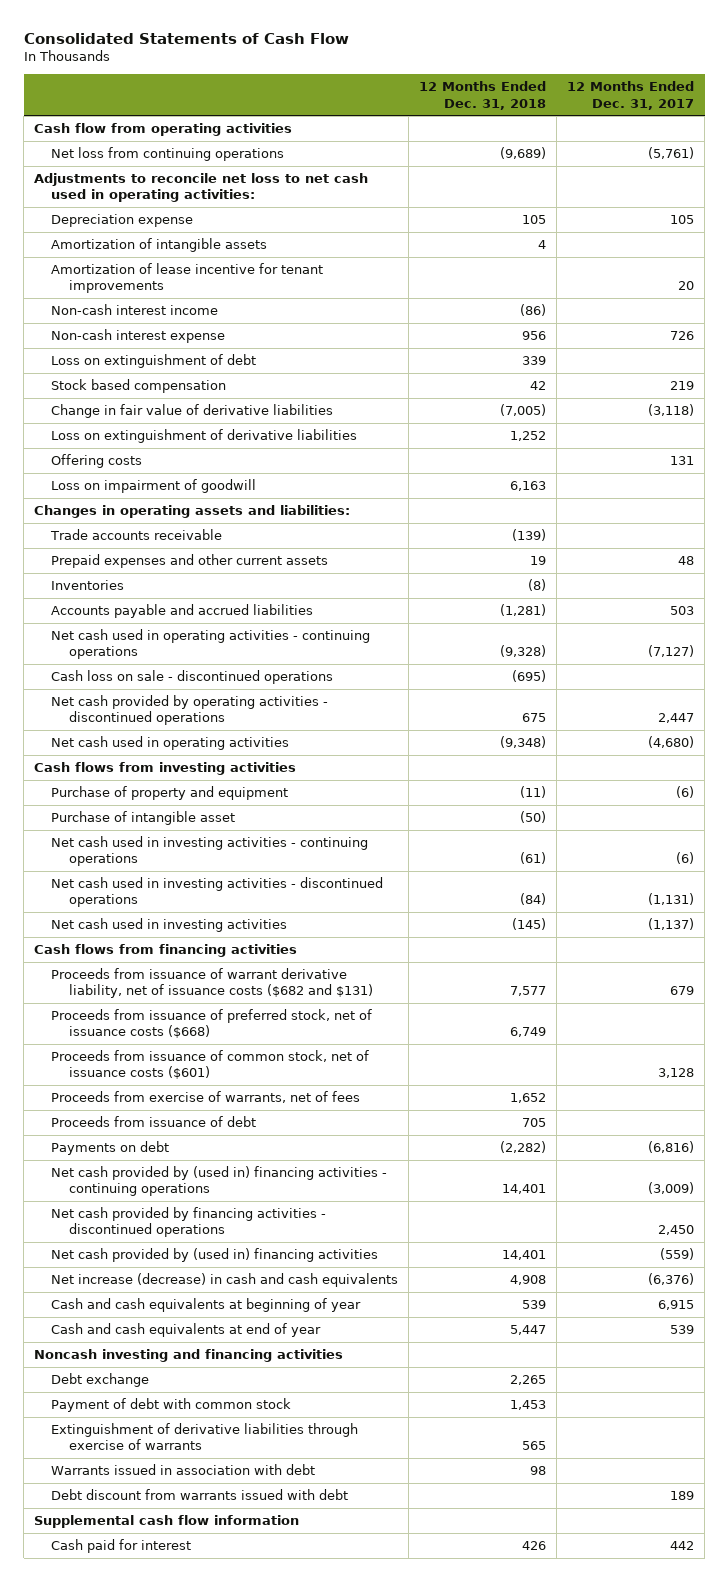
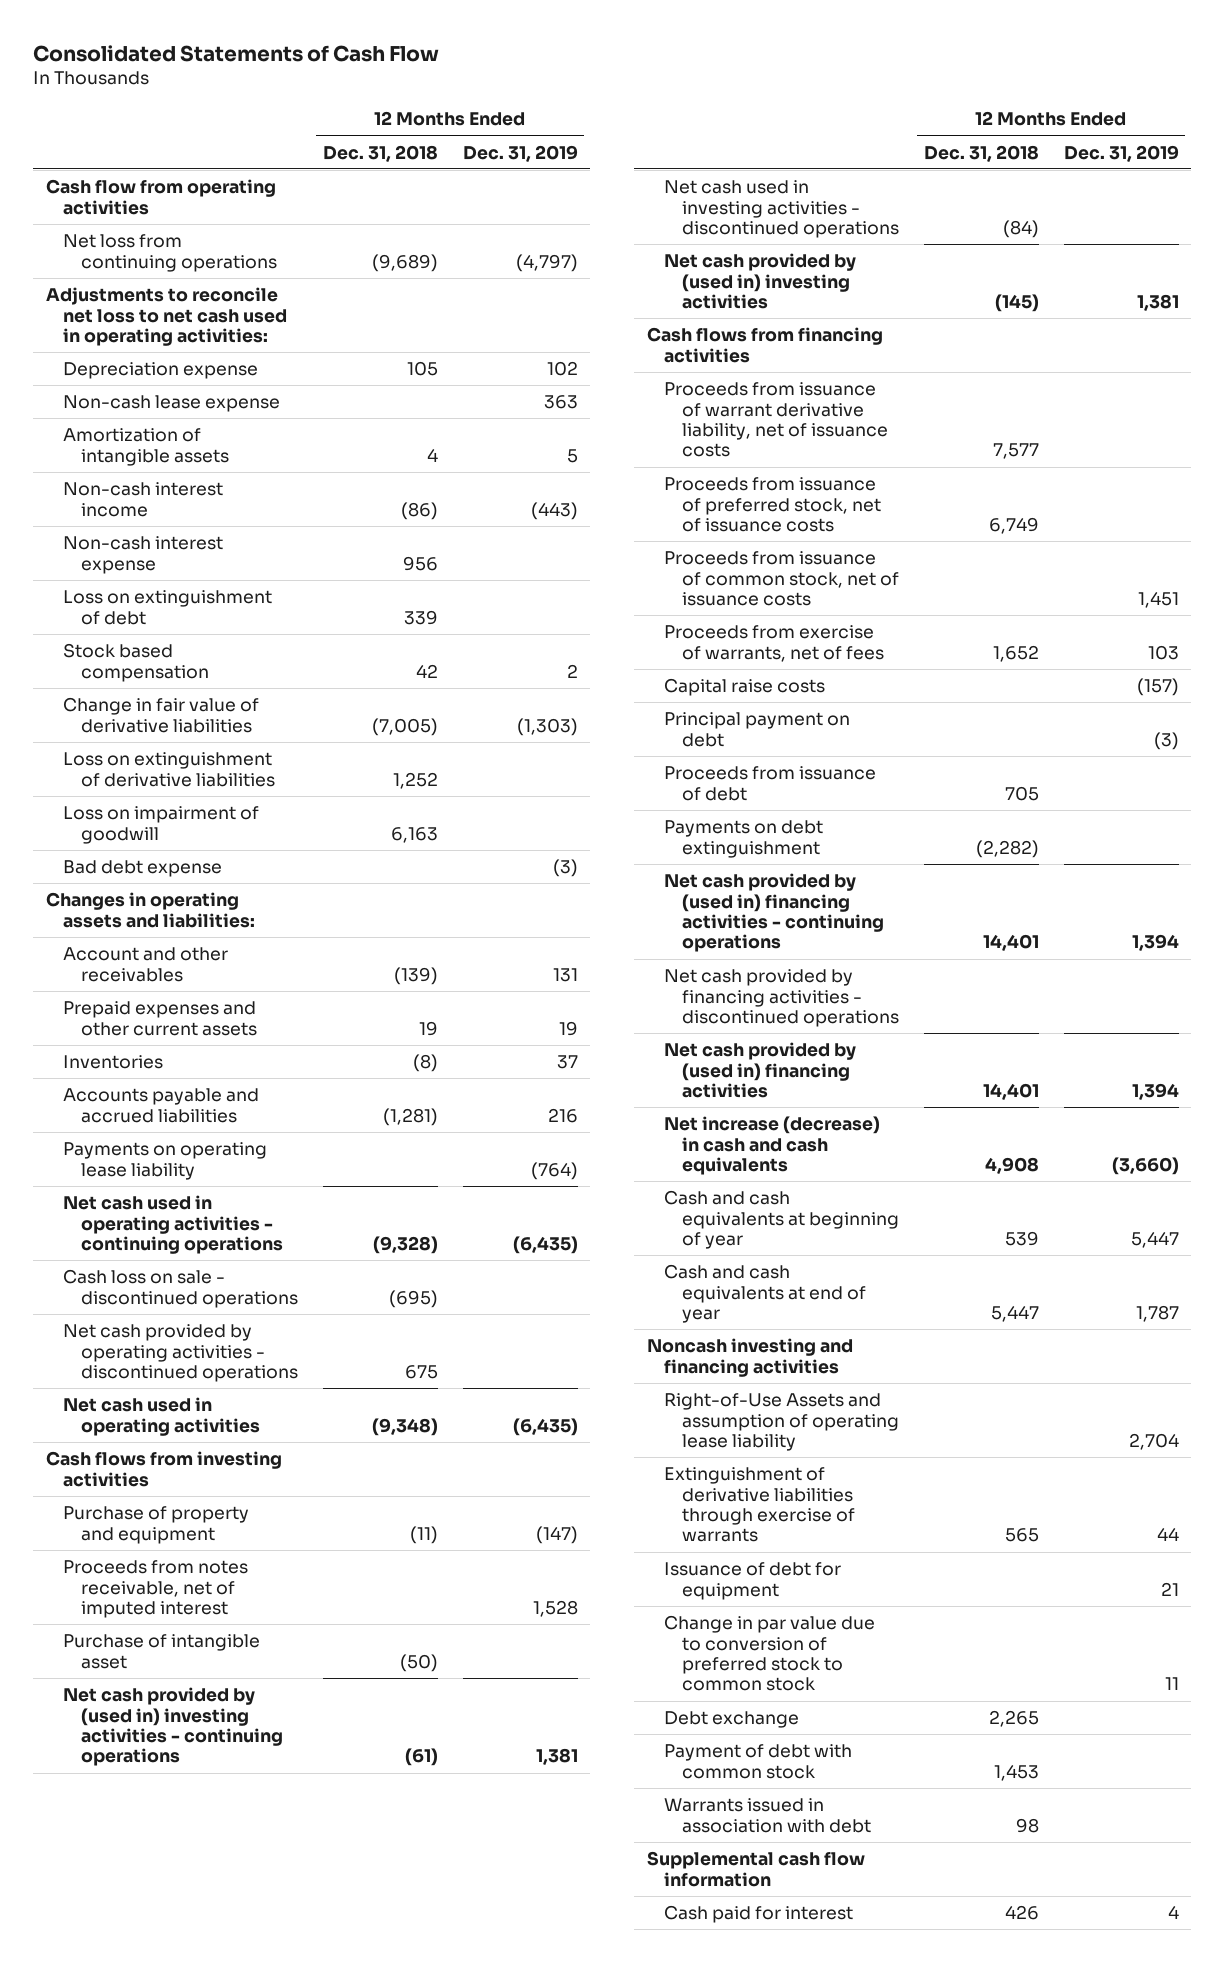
- | 12 Months Ended Dec. 31, 2018 | 12 Months Ended Dec. 31, 2017
+ | 12 Months Ended Dec. 31, 2018 | 12 Months Ended Dec. 31, 2019
+ Non-cash lease expense | | 363
- Amortization of lease incentive for tenant improvements | | 20
- Offering costs | | 131
+ Bad debt expense | | (3)
- Trade accounts receivable | (139) |
+ Account and other receivables | (139) | 131
+ Payments on operating lease liability | | (764)
+ Proceeds from notes receivable, net of imputed interest | | 1,528
- Net cash used in investing activities - continuing operations | (61) | (6)
+ Net cash provided by (used in) investing activities - continuing operations | (61) | 1,381
- Net cash used in investing activities | (145) | (1,137)
+ Net cash provided by (used in) investing activities | (145) | 1,381
- Proceeds from issuance of warrant derivative liability, net of issuance costs ($682 and $131) | 7,577 | 679
- Proceeds from issuance of preferred stock, net of issuance costs ($668) | 6,749 |
- Proceeds from issuance of common stock, net of issuance costs ($601) | | 3,128
+ Proceeds from issuance of warrant derivative liability, net of issuance costs | 7,577 |
+ Proceeds from issuance of preferred stock, net of issuance costs | 6,749 |
+ Proceeds from issuance of common stock, net of issuance costs | | 1,451
+ Capital raise costs | | (157)
+ Principal payment on debt | | (3)
- Payments on debt | (2,282) | (6,816)
+ Payments on debt extinguishment | (2,282) |
+ Right-of-Use Assets and assumption of operating lease liability | | 2,704
moved up: Extinguishment of derivative liabilities through exercise of warrants | 565 | 44
+ Issuance of debt for equipment | | 21
+ Change in par value due to conversion of preferred stock to common stock | | 11
- Debt discount from warrants issued with debt | | 189

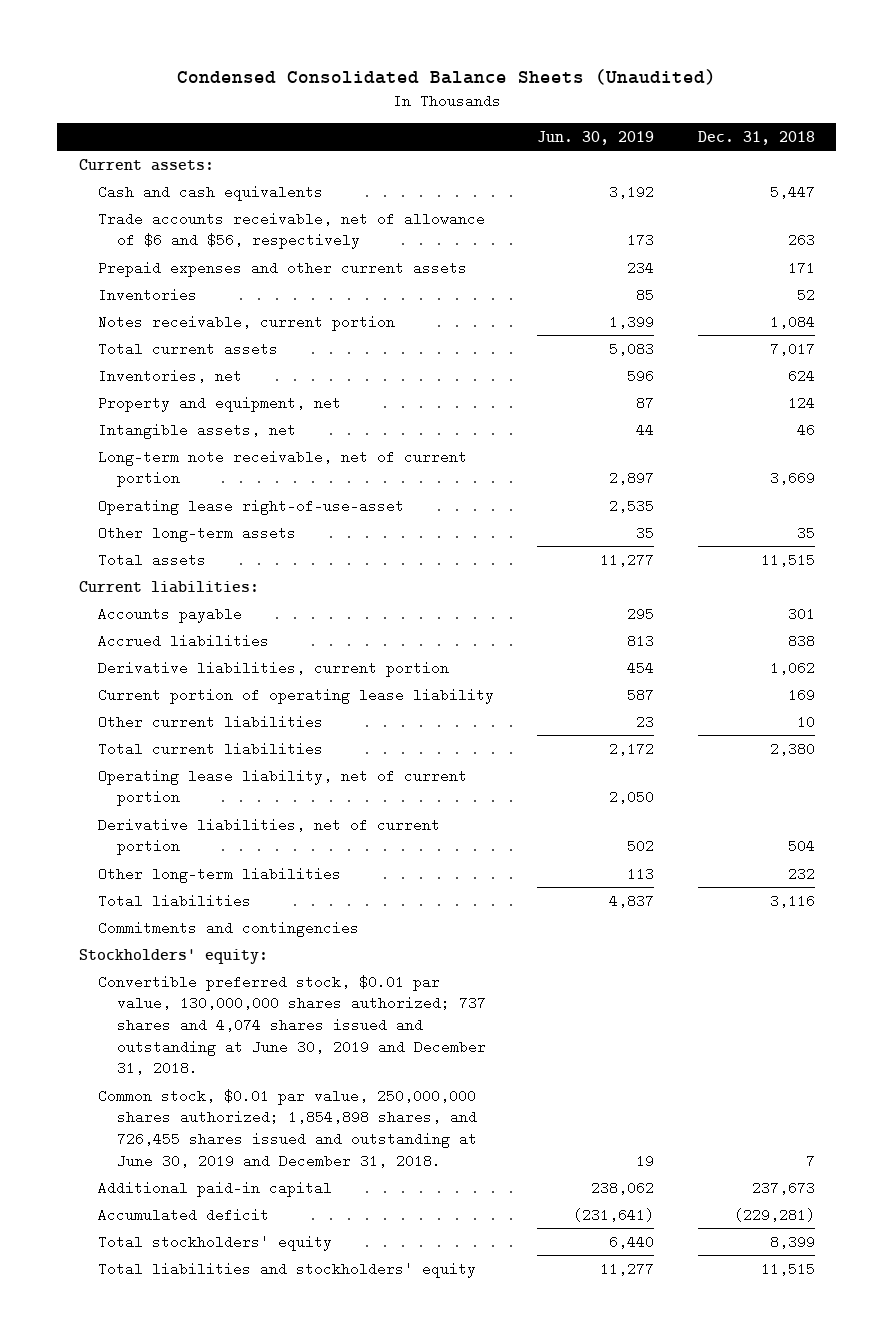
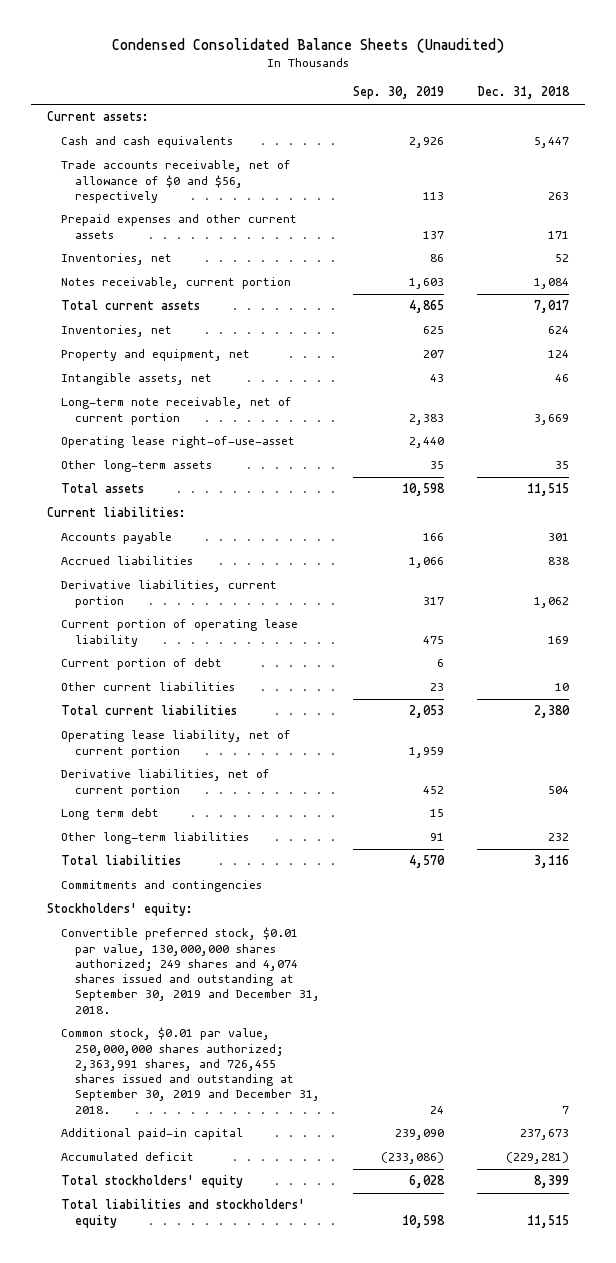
- | Jun. 30, 2019 | Dec. 31, 2018
+ | Sep. 30, 2019 | Dec. 31, 2018
- Trade accounts receivable, net of allowance of $6 and $56, respectively | 173 | 263
+ Trade accounts receivable, net of allowance of $0 and $56, respectively | 113 | 263
- Inventories | 85 | 52
+ Inventories, net | 86 | 52
+ Current portion of debt | 6 |
+ Long term debt | 15 |
- Convertible preferred stock, $0.01 par value, 130,000,000 shares authorized; 737 shares and 4,074 shares issued and outstanding at June 30, 2019 and December 31, 2018.
- Common stock, $0.01 par value, 250,000,000 shares authorized; 1,854,898 shares, and 726,455 shares issued and outstanding at June 30, 2019 and December 31, 2018. | 19 | 7
+ Convertible preferred stock, $0.01 par value, 130,000,000 shares authorized; 249 shares and 4,074 shares issued and outstanding at September 30, 2019 and December 31, 2018.
+ Common stock, $0.01 par value, 250,000,000 shares authorized; 2,363,991 shares, and 726,455 shares issued and outstanding at September 30, 2019 and December 31, 2018. | 24 | 7

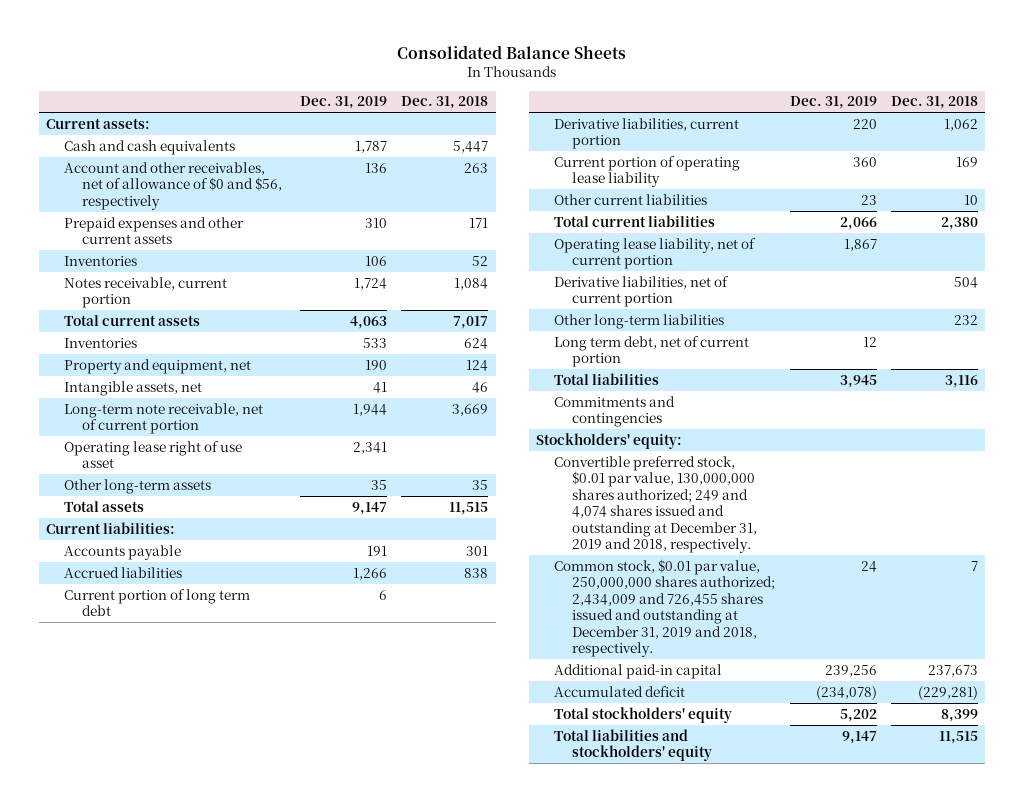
- Condensed Consolidated Balance Sheets (Unaudited)
+ Consolidated Balance Sheets
- | Sep. 30, 2019 | Dec. 31, 2018
+ | Dec. 31, 2019 | Dec. 31, 2018
- Trade accounts receivable, net of allowance of $0 and $56, respectively | 113 | 263
+ Account and other receivables, net of allowance of $0 and $56, respectively | 136 | 263
- Inventories, net | 86 | 52
+ Inventories | 106 | 52
- Inventories, net | 625 | 624
+ Inventories | 533 | 624
- Operating lease right-of-use-asset | 2,440 |
+ Operating lease right of use asset | 2,341 |
+ Current portion of long term debt | 6 |
- Current portion of debt | 6 |
- Long term debt | 15 |
+ Long term debt, net of current portion | 12 |
- Convertible preferred stock, $0.01 par value, 130,000,000 shares authorized; 249 shares and 4,074 shares issued and outstanding at September 30, 2019 and December 31, 2018.
- Common stock, $0.01 par value, 250,000,000 shares authorized; 2,363,991 shares, and 726,455 shares issued and outstanding at September 30, 2019 and December 31, 2018. | 24 | 7
+ Convertible preferred stock, $0.01 par value, 130,000,000 shares authorized; 249 and 4,074 shares issued and outstanding at December 31, 2019 and 2018, respectively.
+ Common stock, $0.01 par value, 250,000,000 shares authorized; 2,434,009 and 726,455 shares issued and outstanding at December 31, 2019 and 2018, respectively. | 24 | 7

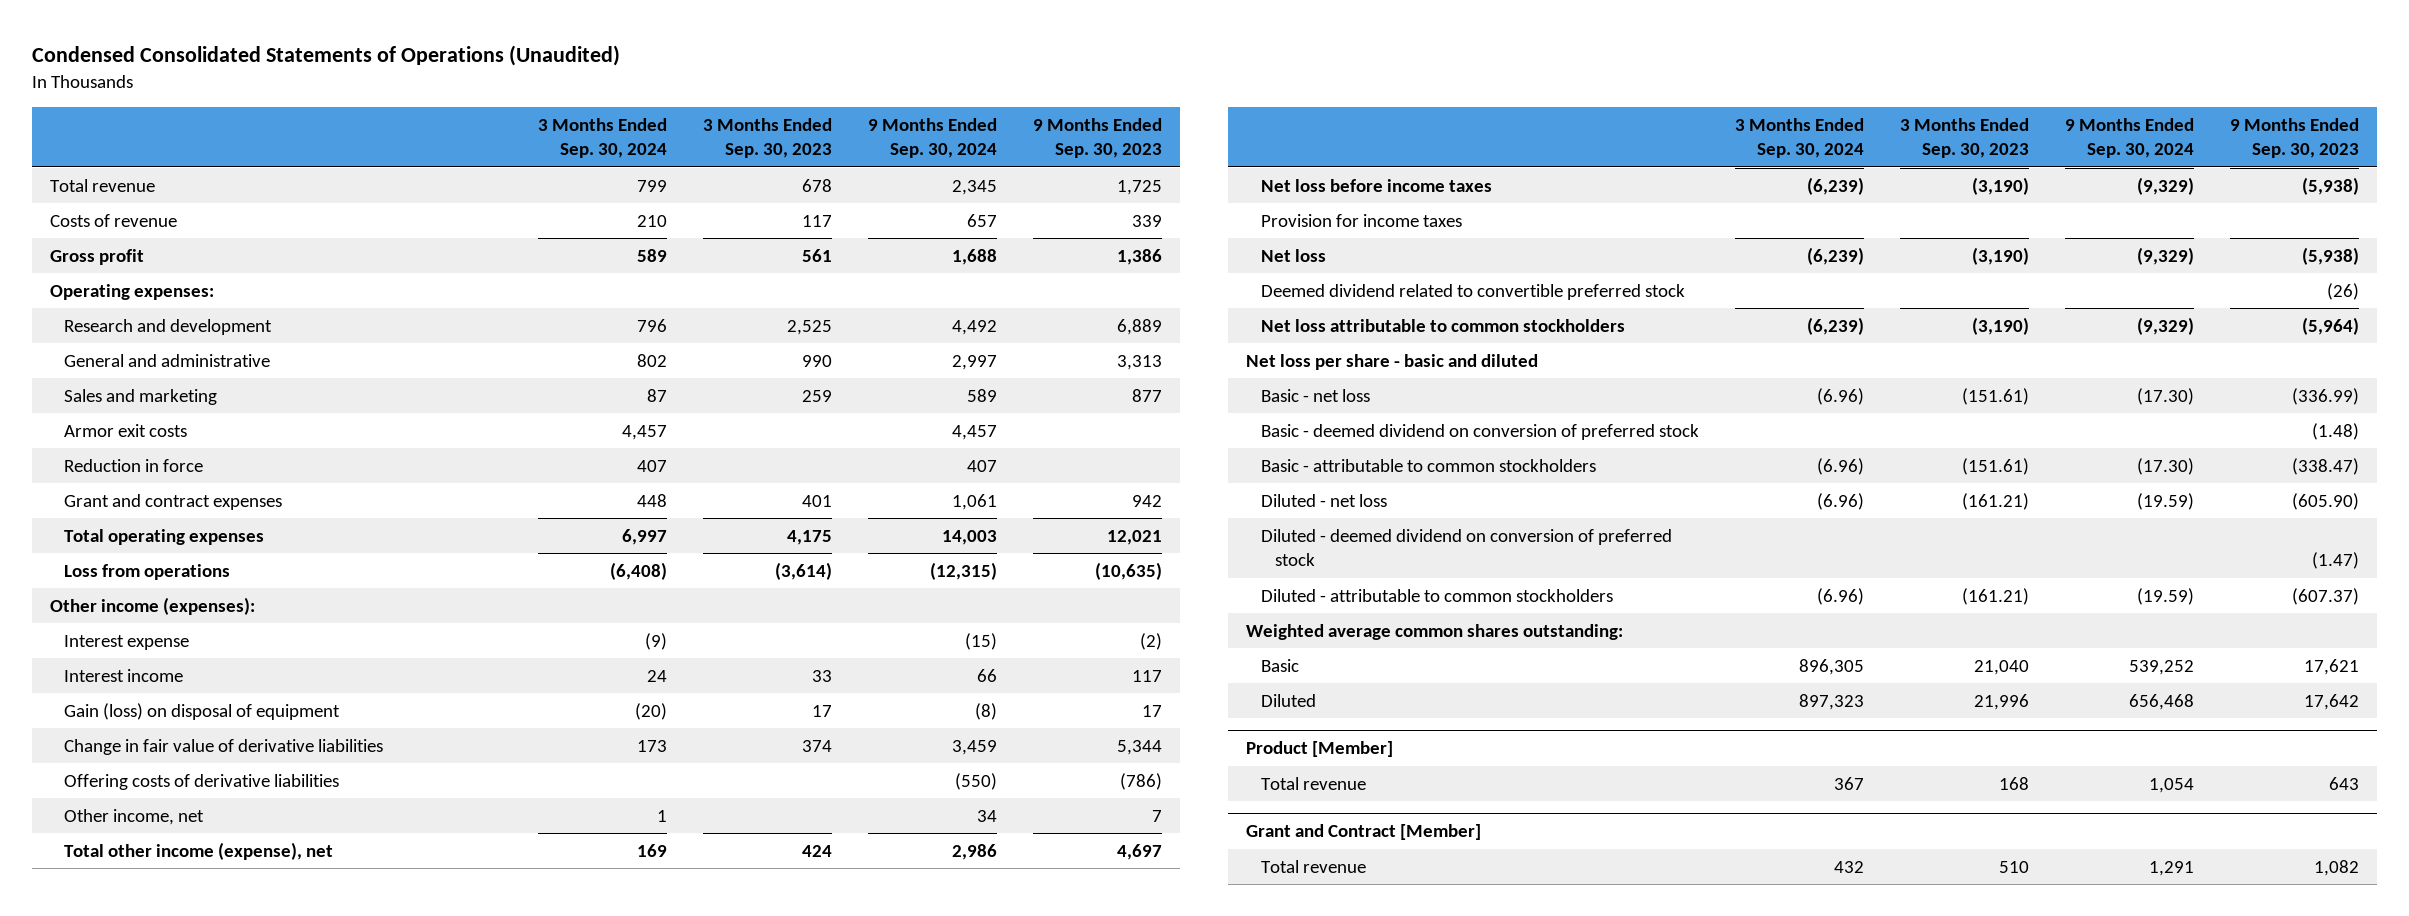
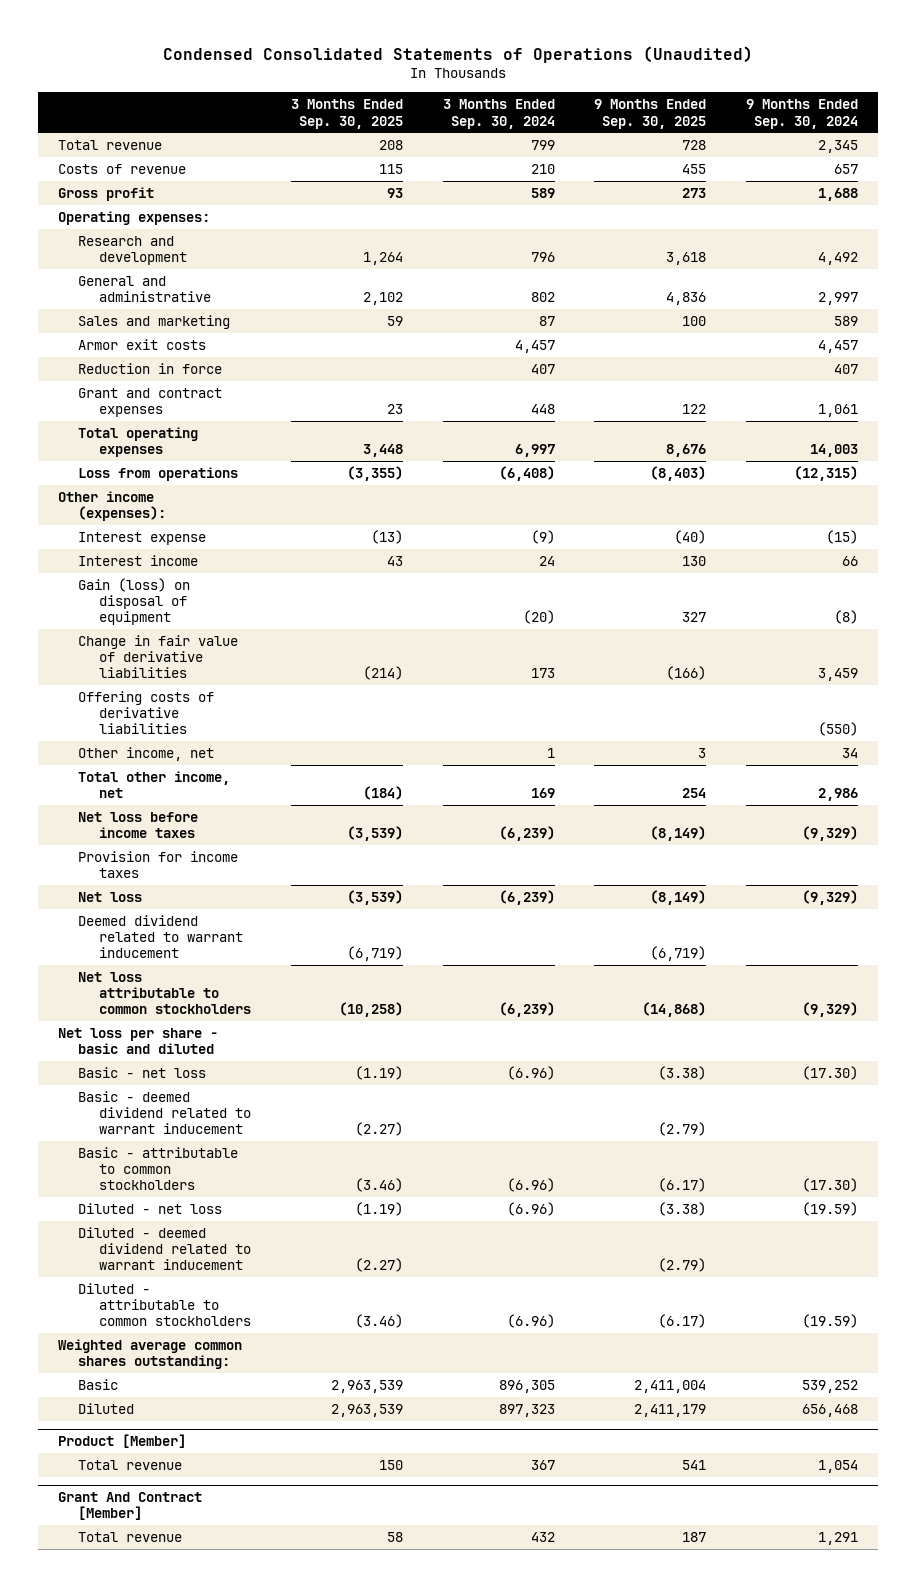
- | 3 Months Ended Sep. 30, 2024 | 3 Months Ended Sep. 30, 2023 | 9 Months Ended Sep. 30, 2024 | 9 Months Ended Sep. 30, 2023
+ | 3 Months Ended Sep. 30, 2025 | 3 Months Ended Sep. 30, 2024 | 9 Months Ended Sep. 30, 2025 | 9 Months Ended Sep. 30, 2024
- Total other income (expense), net | 169 | 424 | 2,986 | 4,697
+ Total other income, net | (184) | 169 | 254 | 2,986
- Deemed dividend related to convertible preferred stock | | | | (26)
+ Deemed dividend related to warrant inducement | (6,719) | | (6,719) |
- Basic - deemed dividend on conversion of preferred stock | | | | (1.48)
+ Basic - deemed dividend related to warrant inducement | (2.27) | | (2.79) |
- Diluted - deemed dividend on conversion of preferred stock | | | | (1.47)
+ Diluted - deemed dividend related to warrant inducement | (2.27) | | (2.79) |
- Grant and Contract [Member]
+ Grant And Contract [Member]

